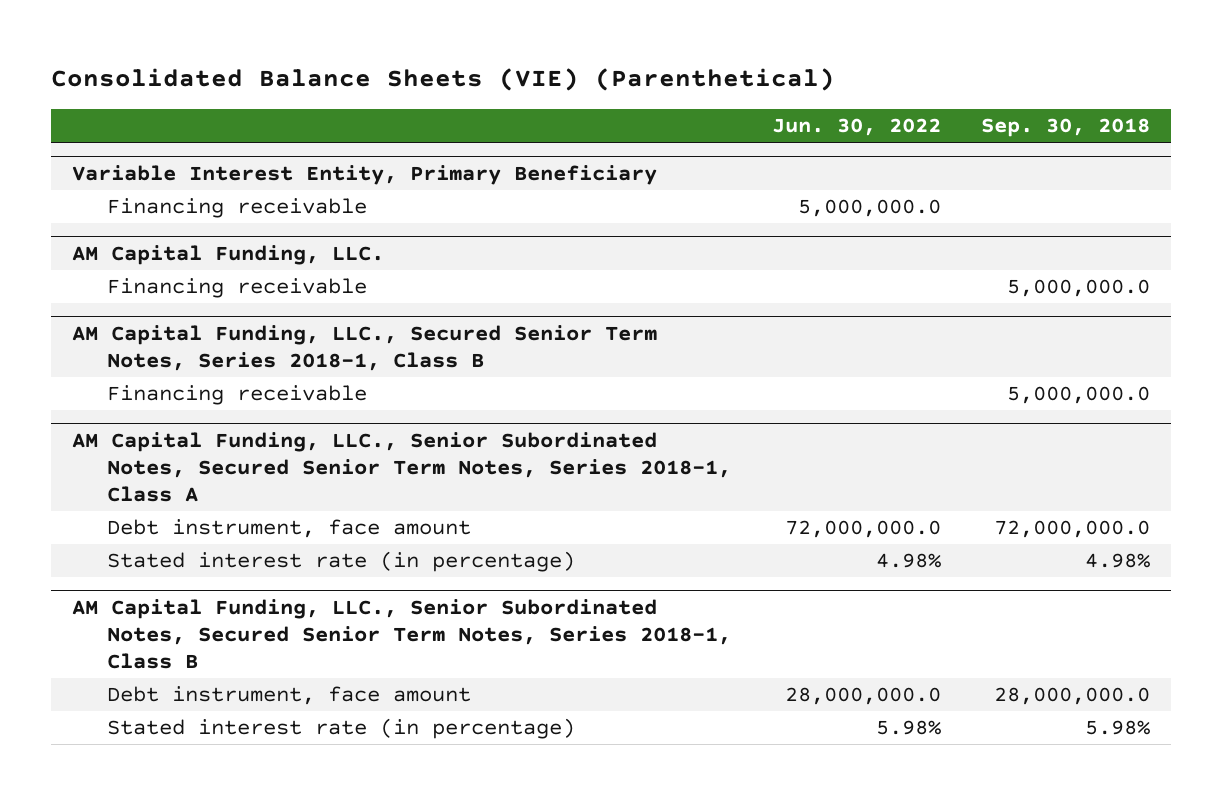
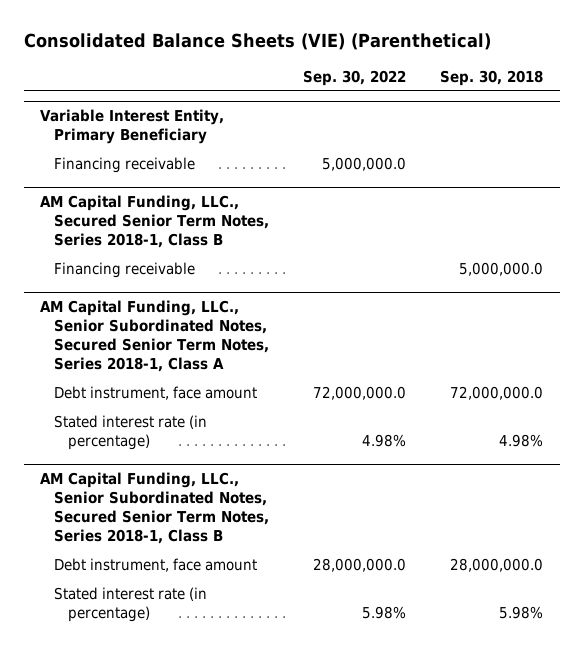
- | Jun. 30, 2022 | Sep. 30, 2018
+ | Sep. 30, 2022 | Sep. 30, 2018
- AM Capital Funding, LLC.
- Financing receivable | | 5,000,000.0

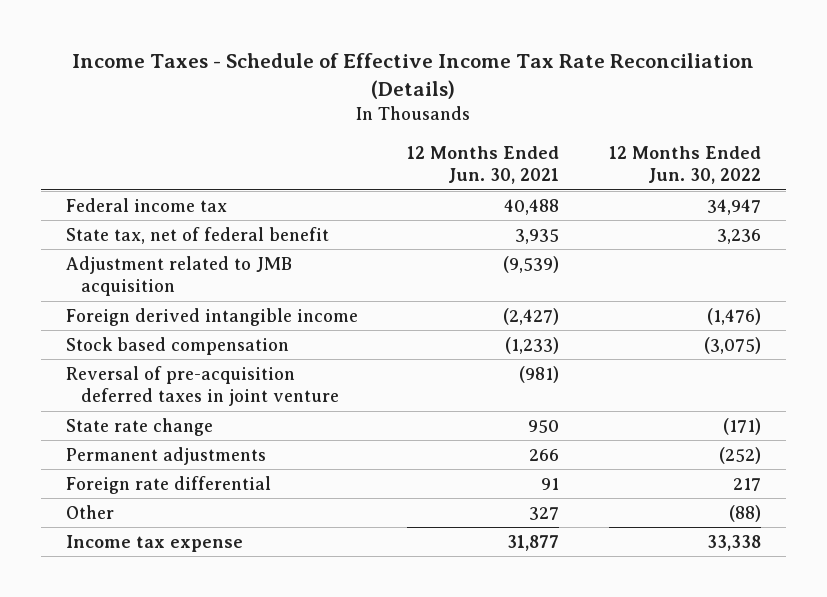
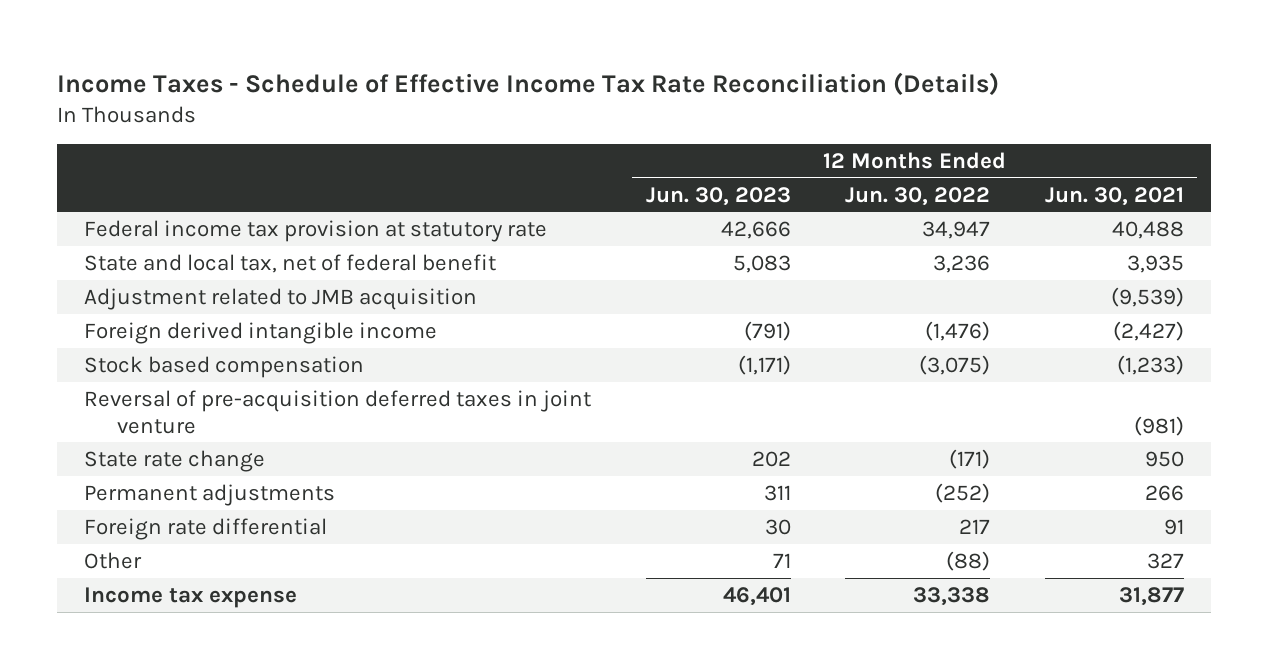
- | 12 Months Ended Jun. 30, 2021 | 12 Months Ended Jun. 30, 2022
+ | 12 Months Ended Jun. 30, 2023 | 12 Months Ended Jun. 30, 2022 | 12 Months Ended Jun. 30, 2021
- Federal income tax | 40,488 | 34,947
- State tax, net of federal benefit | 3,935 | 3,236
+ Federal income tax provision at statutory rate | 42,666 | 34,947 | 40,488
+ State and local tax, net of federal benefit | 5,083 | 3,236 | 3,935

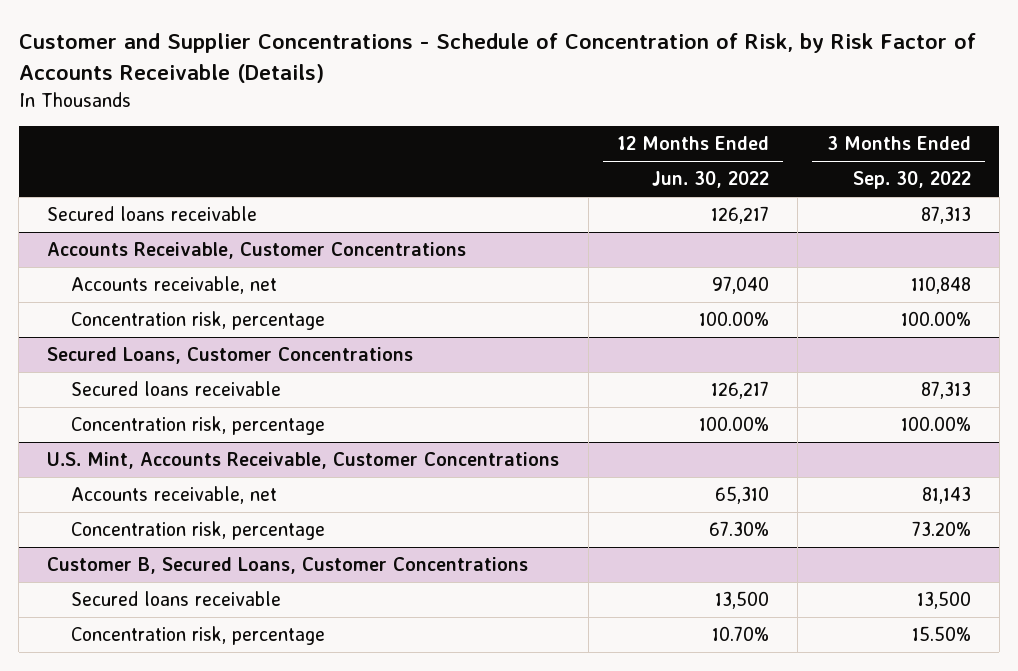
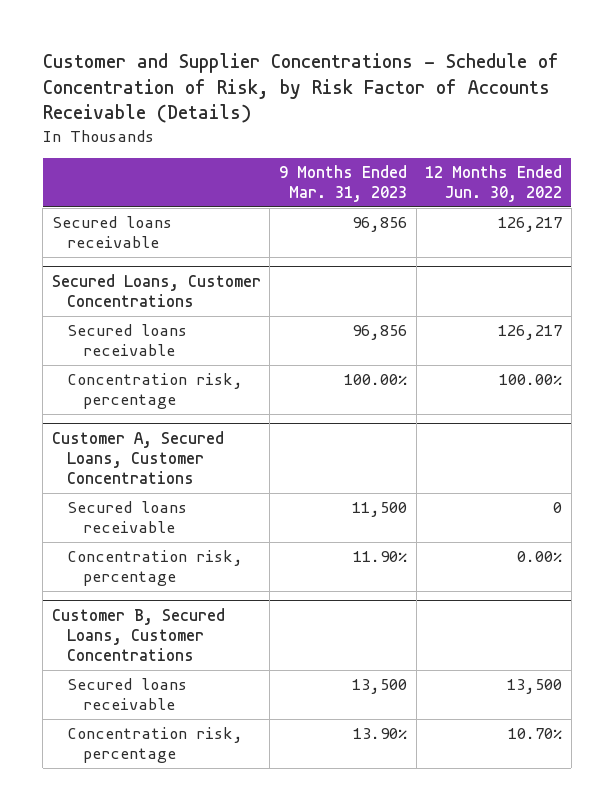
- | 12 Months Ended Jun. 30, 2022 | 3 Months Ended Sep. 30, 2022
+ | 9 Months Ended Mar. 31, 2023 | 12 Months Ended Jun. 30, 2022
- Accounts Receivable, Customer Concentrations
- Accounts receivable, net | 97,040 | 110,848
- Concentration risk, percentage | 100.00% | 100.00%
- U.S. Mint, Accounts Receivable, Customer Concentrations
- Accounts receivable, net | 65,310 | 81,143
- Concentration risk, percentage | 67.30% | 73.20%
+ Customer A, Secured Loans, Customer Concentrations
+ Secured loans receivable | 11,500 | 0
+ Concentration risk, percentage | 11.90% | 0.00%

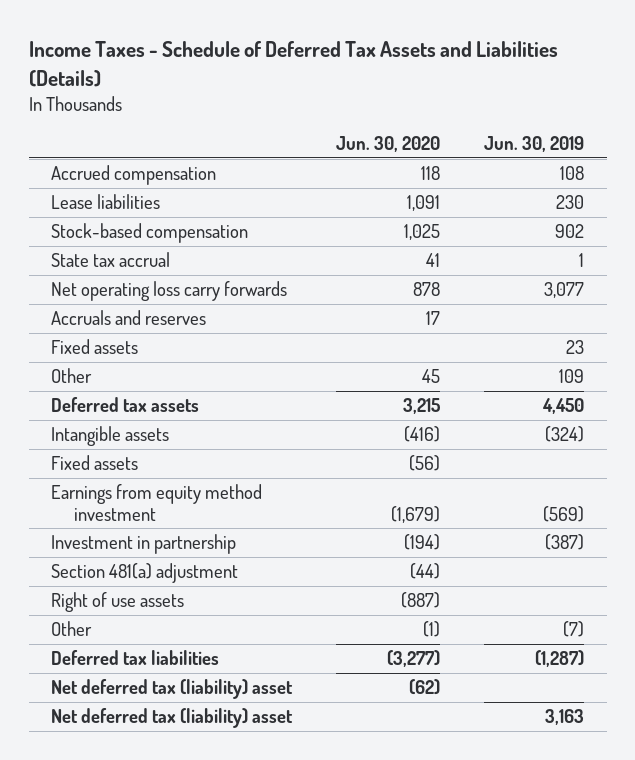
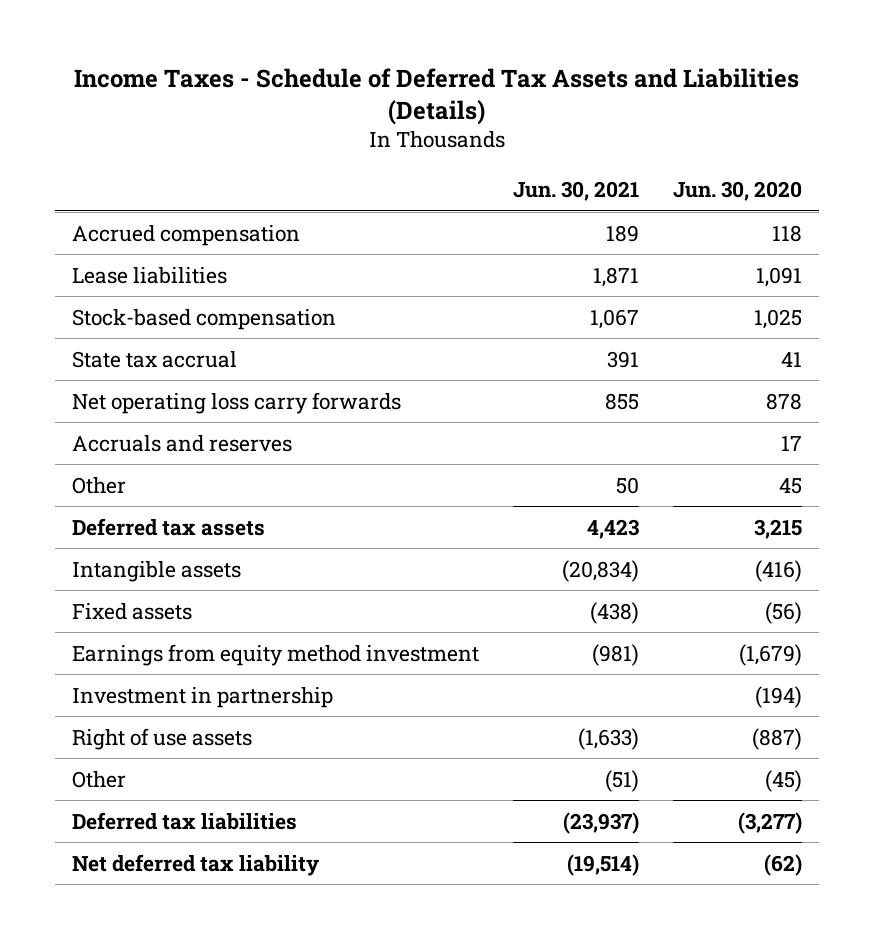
- | Jun. 30, 2020 | Jun. 30, 2019
+ | Jun. 30, 2021 | Jun. 30, 2020
- Fixed assets | | 23
- Section 481(a) adjustment | (44) |
- Other | (1) | (7)
+ Other | (51) | (45)
- Net deferred tax (liability) asset | (62) |
- Net deferred tax (liability) asset | | 3,163
+ Net deferred tax liability | (19,514) | (62)

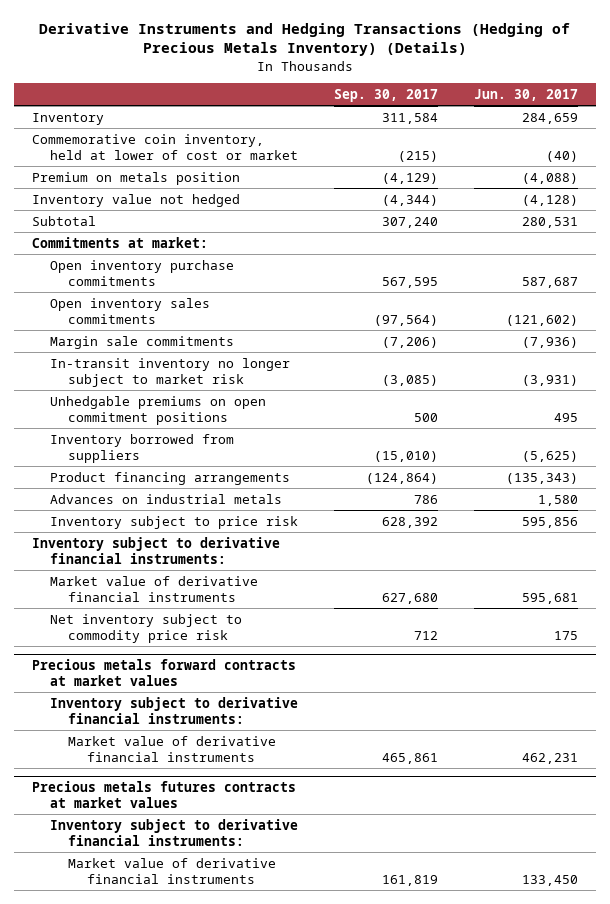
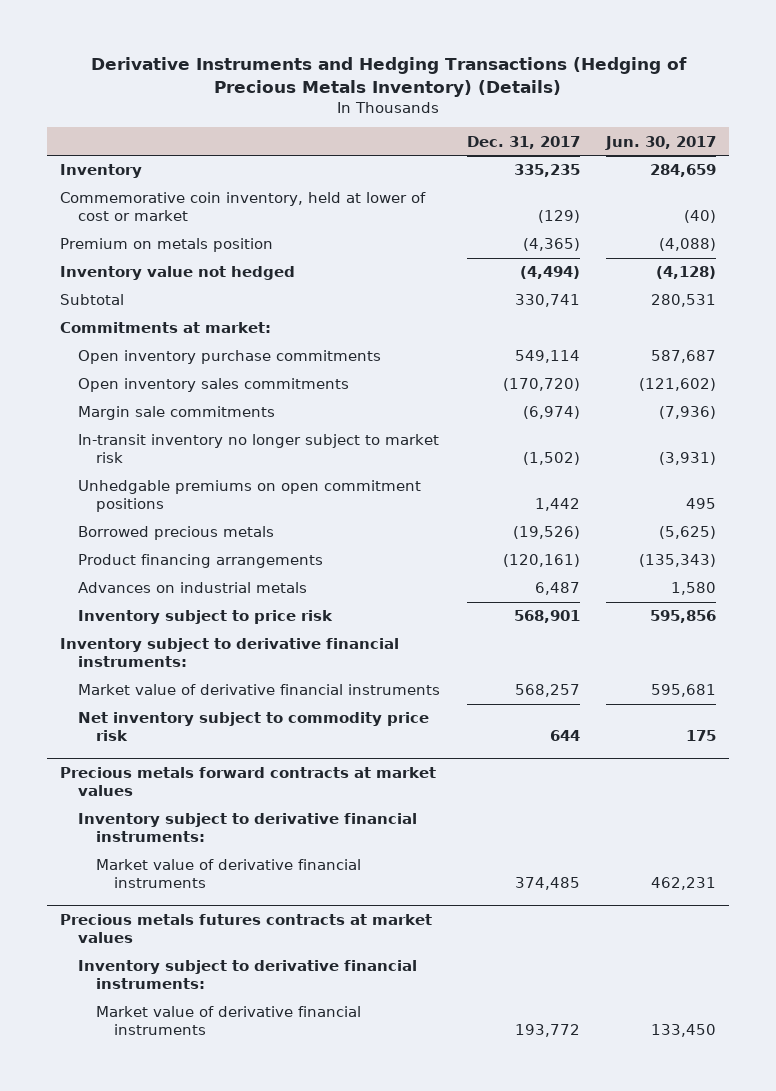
- | Sep. 30, 2017 | Jun. 30, 2017
+ | Dec. 31, 2017 | Jun. 30, 2017
- Inventory borrowed from suppliers | (15,010) | (5,625)
+ Borrowed precious metals | (19,526) | (5,625)

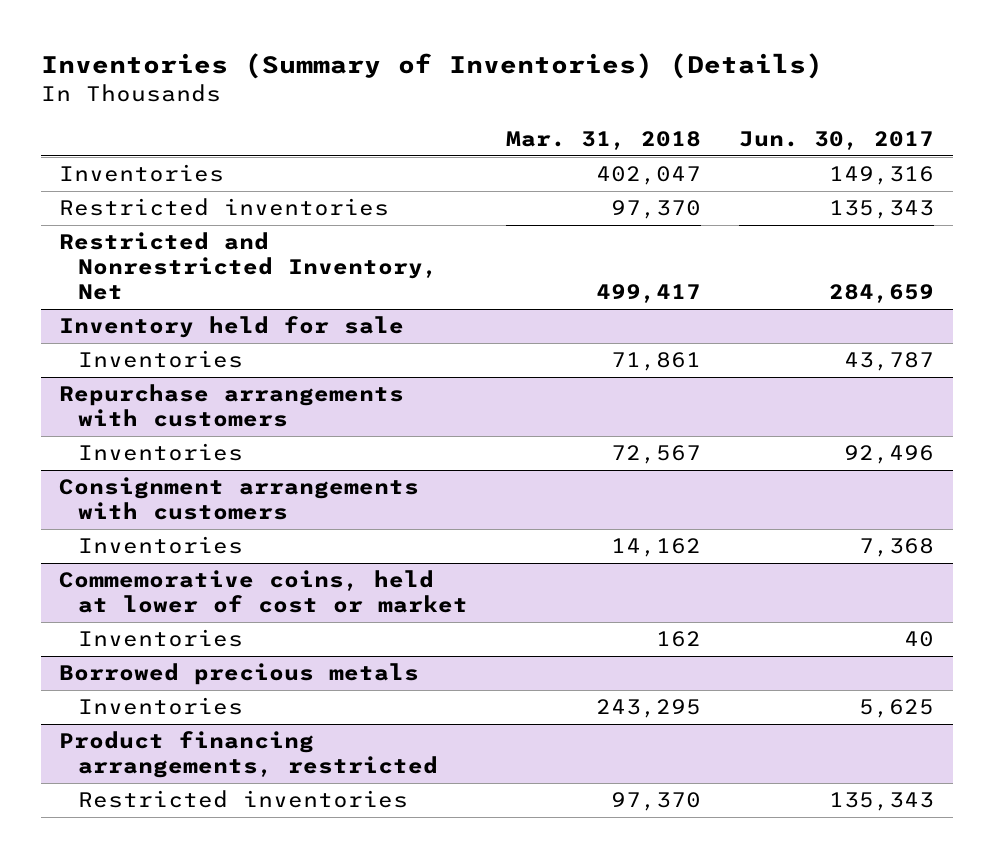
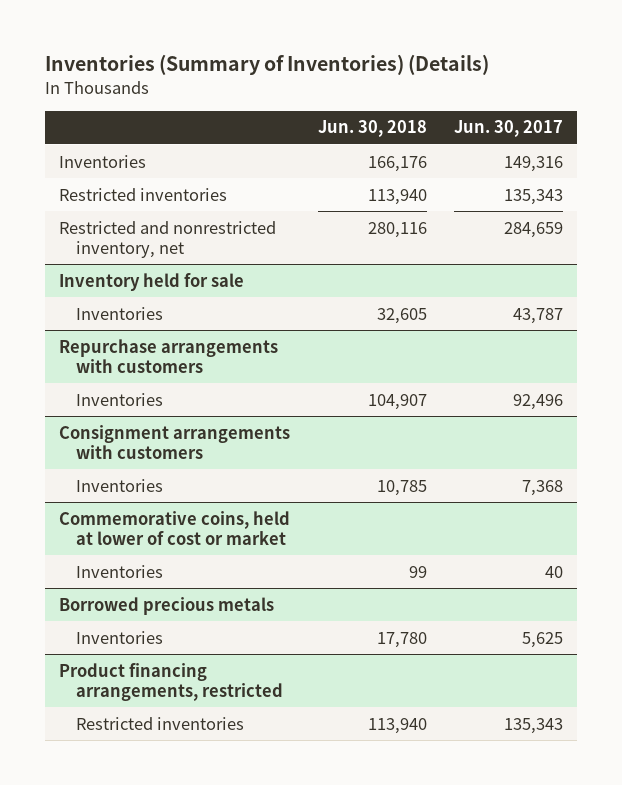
- | Mar. 31, 2018 | Jun. 30, 2017
+ | Jun. 30, 2018 | Jun. 30, 2017
- Restricted and Nonrestricted Inventory, Net | 499,417 | 284,659
+ Restricted and nonrestricted inventory, net | 280,116 | 284,659

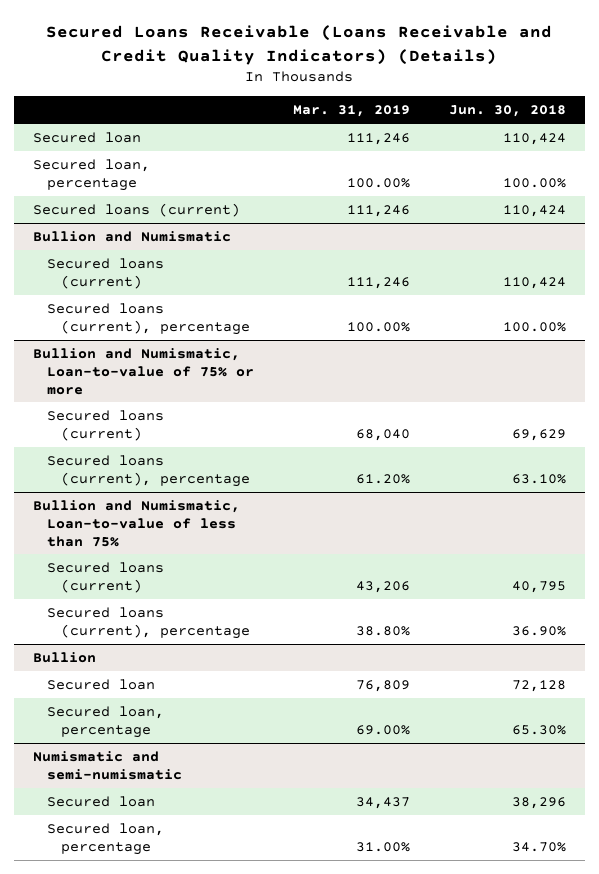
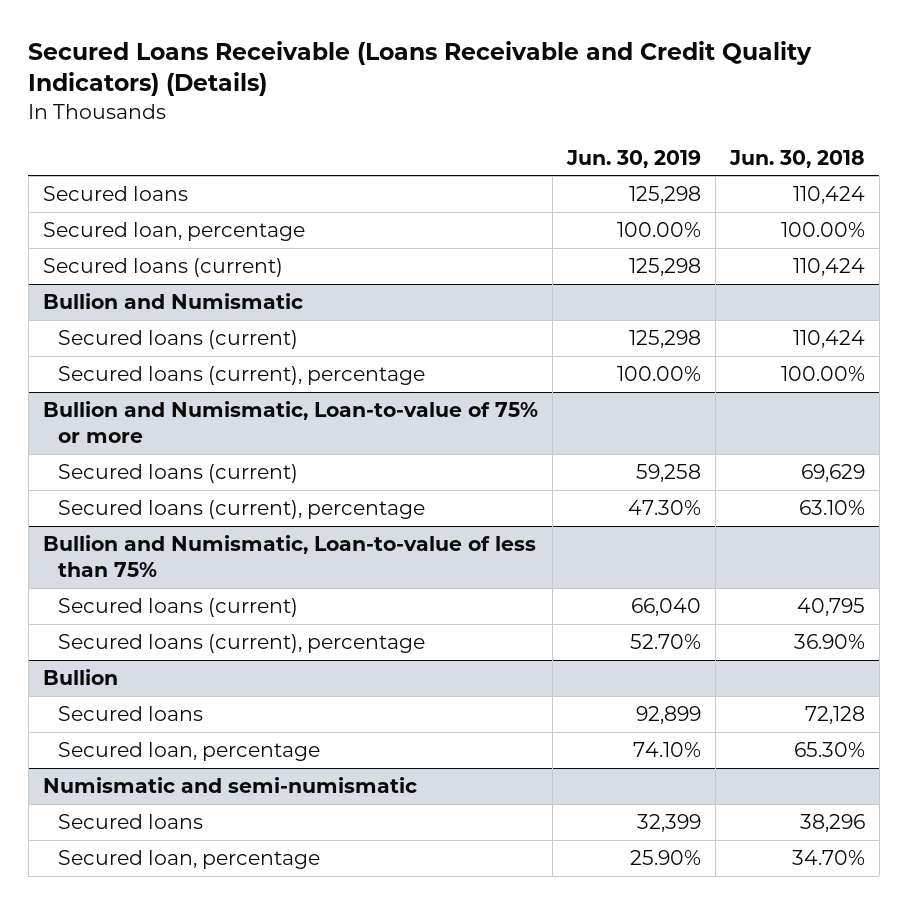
- | Mar. 31, 2019 | Jun. 30, 2018
+ | Jun. 30, 2019 | Jun. 30, 2018
- Secured loan | 111,246 | 110,424
+ Secured loans | 125,298 | 110,424
@ Bullion
- Secured loan | 76,809 | 72,128
+ Secured loans | 92,899 | 72,128
@ Numismatic and semi-numismatic
- Secured loan | 34,437 | 38,296
+ Secured loans | 32,399 | 38,296

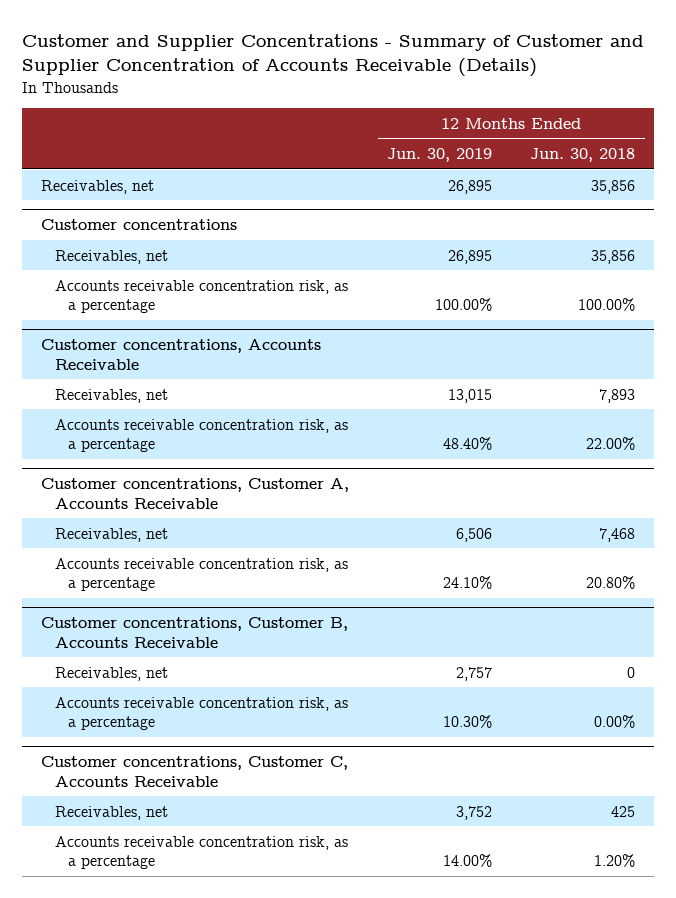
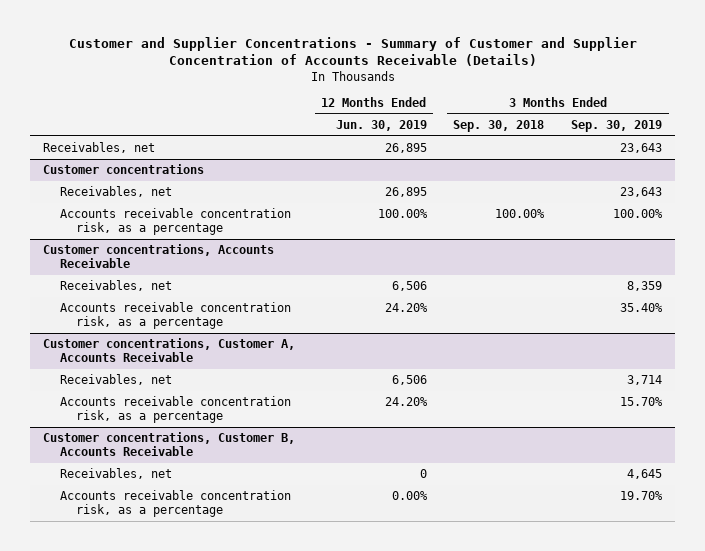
- | 12 Months Ended Jun. 30, 2019 | 12 Months Ended Jun. 30, 2018
+ | 12 Months Ended Jun. 30, 2019 | 3 Months Ended Sep. 30, 2018 | 3 Months Ended Sep. 30, 2019
@ Customer concentrations, Accounts Receivable
- Receivables, net | 13,015 | 7,893
- Accounts receivable concentration risk, as a percentage | 48.40% | 22.00%
+ Receivables, net | 6,506 | | 8,359
+ Accounts receivable concentration risk, as a percentage | 24.20% | | 35.40%
@ Customer concentrations, Customer A, Accounts Receivable
- Accounts receivable concentration risk, as a percentage | 24.10% | 20.80%
+ Accounts receivable concentration risk, as a percentage | 24.20% | | 15.70%
@ Customer concentrations, Customer B, Accounts Receivable
- Receivables, net | 2,757 | 0
- Accounts receivable concentration risk, as a percentage | 10.30% | 0.00%
- Customer concentrations, Customer C, Accounts Receivable
- Receivables, net | 3,752 | 425
- Accounts receivable concentration risk, as a percentage | 14.00% | 1.20%
@ Customer concentrations, Customer B, Accounts Receivable
+ Receivables, net | 0 | | 4,645
+ Accounts receivable concentration risk, as a percentage | 0.00% | | 19.70%

